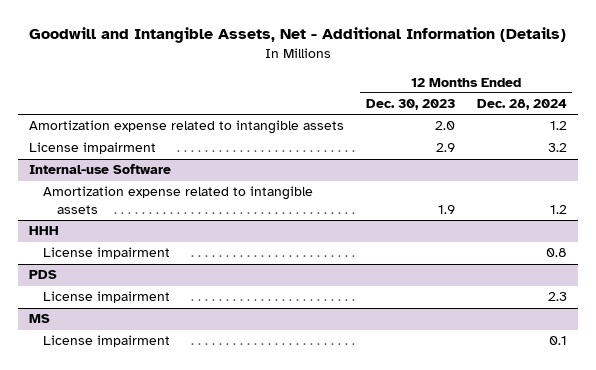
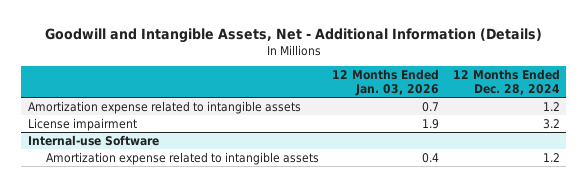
- | 12 Months Ended Dec. 30, 2023 | 12 Months Ended Dec. 28, 2024
+ | 12 Months Ended Jan. 03, 2026 | 12 Months Ended Dec. 28, 2024
- HHH
- License impairment | | 0.8
- PDS
- License impairment | | 2.3
- MS
- License impairment | | 0.1

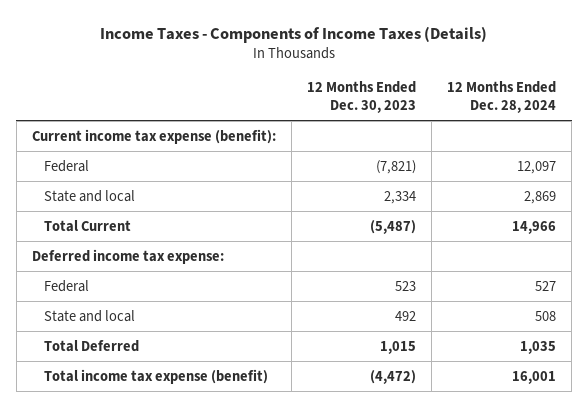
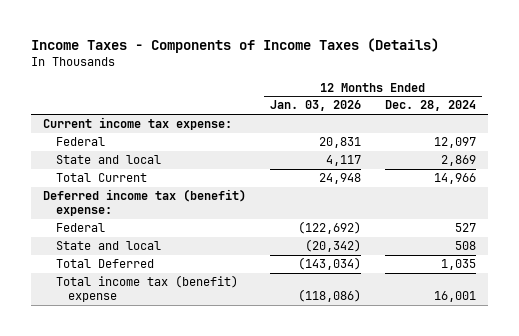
- | 12 Months Ended Dec. 30, 2023 | 12 Months Ended Dec. 28, 2024
+ | 12 Months Ended Jan. 03, 2026 | 12 Months Ended Dec. 28, 2024
- Current income tax expense (benefit):
+ Current income tax expense:
- Deferred income tax expense:
+ Deferred income tax (benefit) expense:
- Total income tax expense (benefit) | (4,472) | 16,001
+ Total income tax (benefit) expense | (118,086) | 16,001

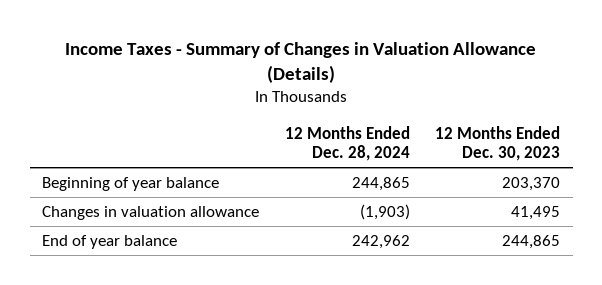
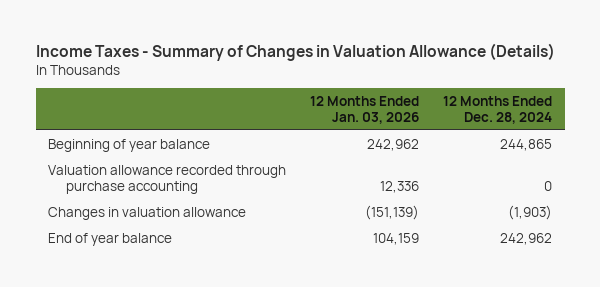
- | 12 Months Ended Dec. 28, 2024 | 12 Months Ended Dec. 30, 2023
+ | 12 Months Ended Jan. 03, 2026 | 12 Months Ended Dec. 28, 2024
+ Valuation allowance recorded through purchase accounting | 12,336 | 0

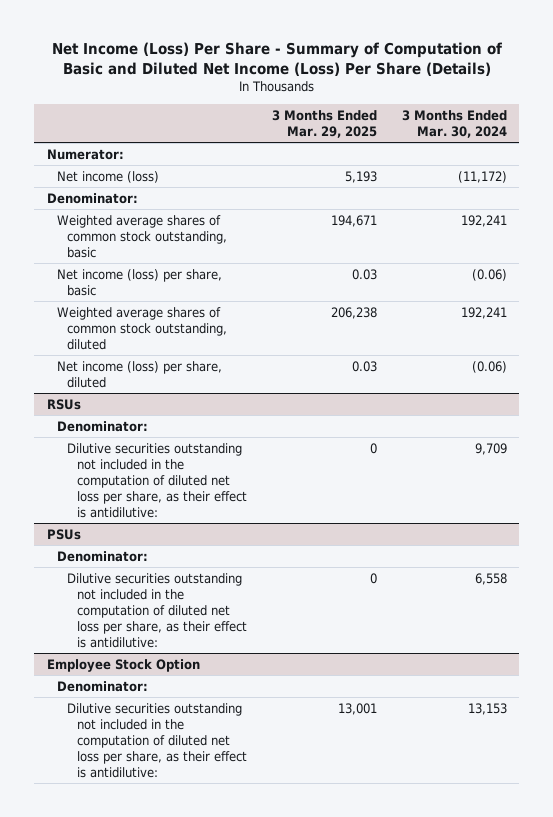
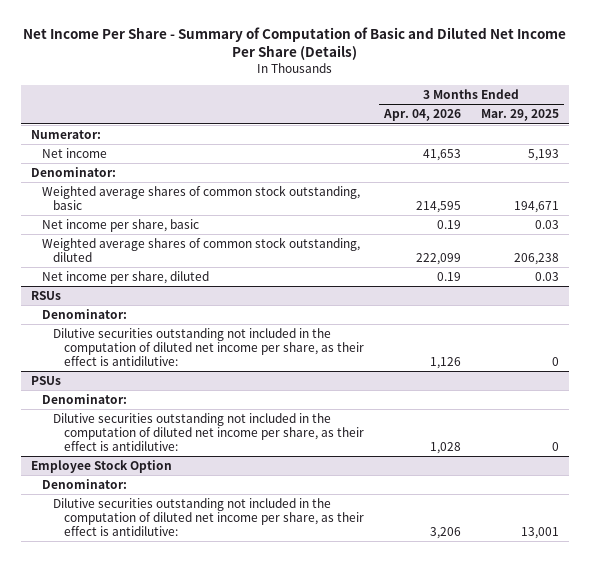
- Net Income (Loss) Per Share - Summary of Computation of Basic and Diluted Net Income (Loss) Per Share (Details)
+ Net Income Per Share - Summary of Computation of Basic and Diluted Net Income Per Share (Details)
- | 3 Months Ended Mar. 29, 2025 | 3 Months Ended Mar. 30, 2024
+ | 3 Months Ended Apr. 04, 2026 | 3 Months Ended Mar. 29, 2025
- Net income (loss) | 5,193 | (11,172)
+ Net income | 41,653 | 5,193
- Net income (loss) per share, basic | 0.03 | (0.06)
+ Net income per share, basic | 0.19 | 0.03
- Net income (loss) per share, diluted | 0.03 | (0.06)
+ Net income per share, diluted | 0.19 | 0.03
@ RSUs
- Dilutive securities outstanding not included in the computation of diluted net loss per share, as their effect is antidilutive: | 0 | 9,709
+ Dilutive securities outstanding not included in the computation of diluted net income per share, as their effect is antidilutive: | 1,126 | 0
@ PSUs
- Dilutive securities outstanding not included in the computation of diluted net loss per share, as their effect is antidilutive: | 0 | 6,558
+ Dilutive securities outstanding not included in the computation of diluted net income per share, as their effect is antidilutive: | 1,028 | 0
@ Employee Stock Option
- Dilutive securities outstanding not included in the computation of diluted net loss per share, as their effect is antidilutive: | 13,001 | 13,153
+ Dilutive securities outstanding not included in the computation of diluted net income per share, as their effect is antidilutive: | 3,206 | 13,001

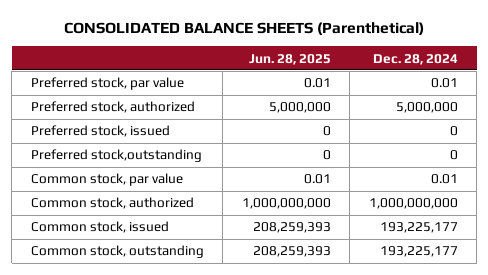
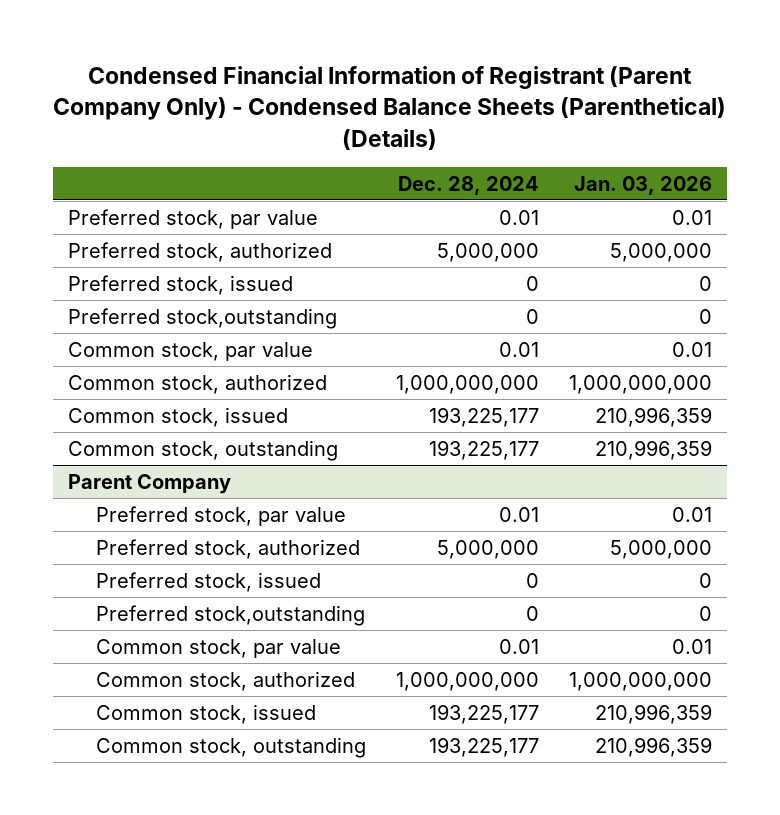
- CONSOLIDATED BALANCE SHEETS (Parenthetical)
+ Condensed Financial Information of Registrant (Parent Company Only) - Condensed Balance Sheets (Parenthetical) (Details)
- | Jun. 28, 2025 | Dec. 28, 2024
+ | Dec. 28, 2024 | Jan. 03, 2026
+ Parent Company
+ Preferred stock, par value | 0.01 | 0.01
+ Preferred stock, authorized | 5,000,000 | 5,000,000
+ Preferred stock, issued | 0 | 0
+ Preferred stock,outstanding | 0 | 0
+ Common stock, par value | 0.01 | 0.01
+ Common stock, authorized | 1,000,000,000 | 1,000,000,000
+ Common stock, issued | 193,225,177 | 210,996,359
+ Common stock, outstanding | 193,225,177 | 210,996,359

